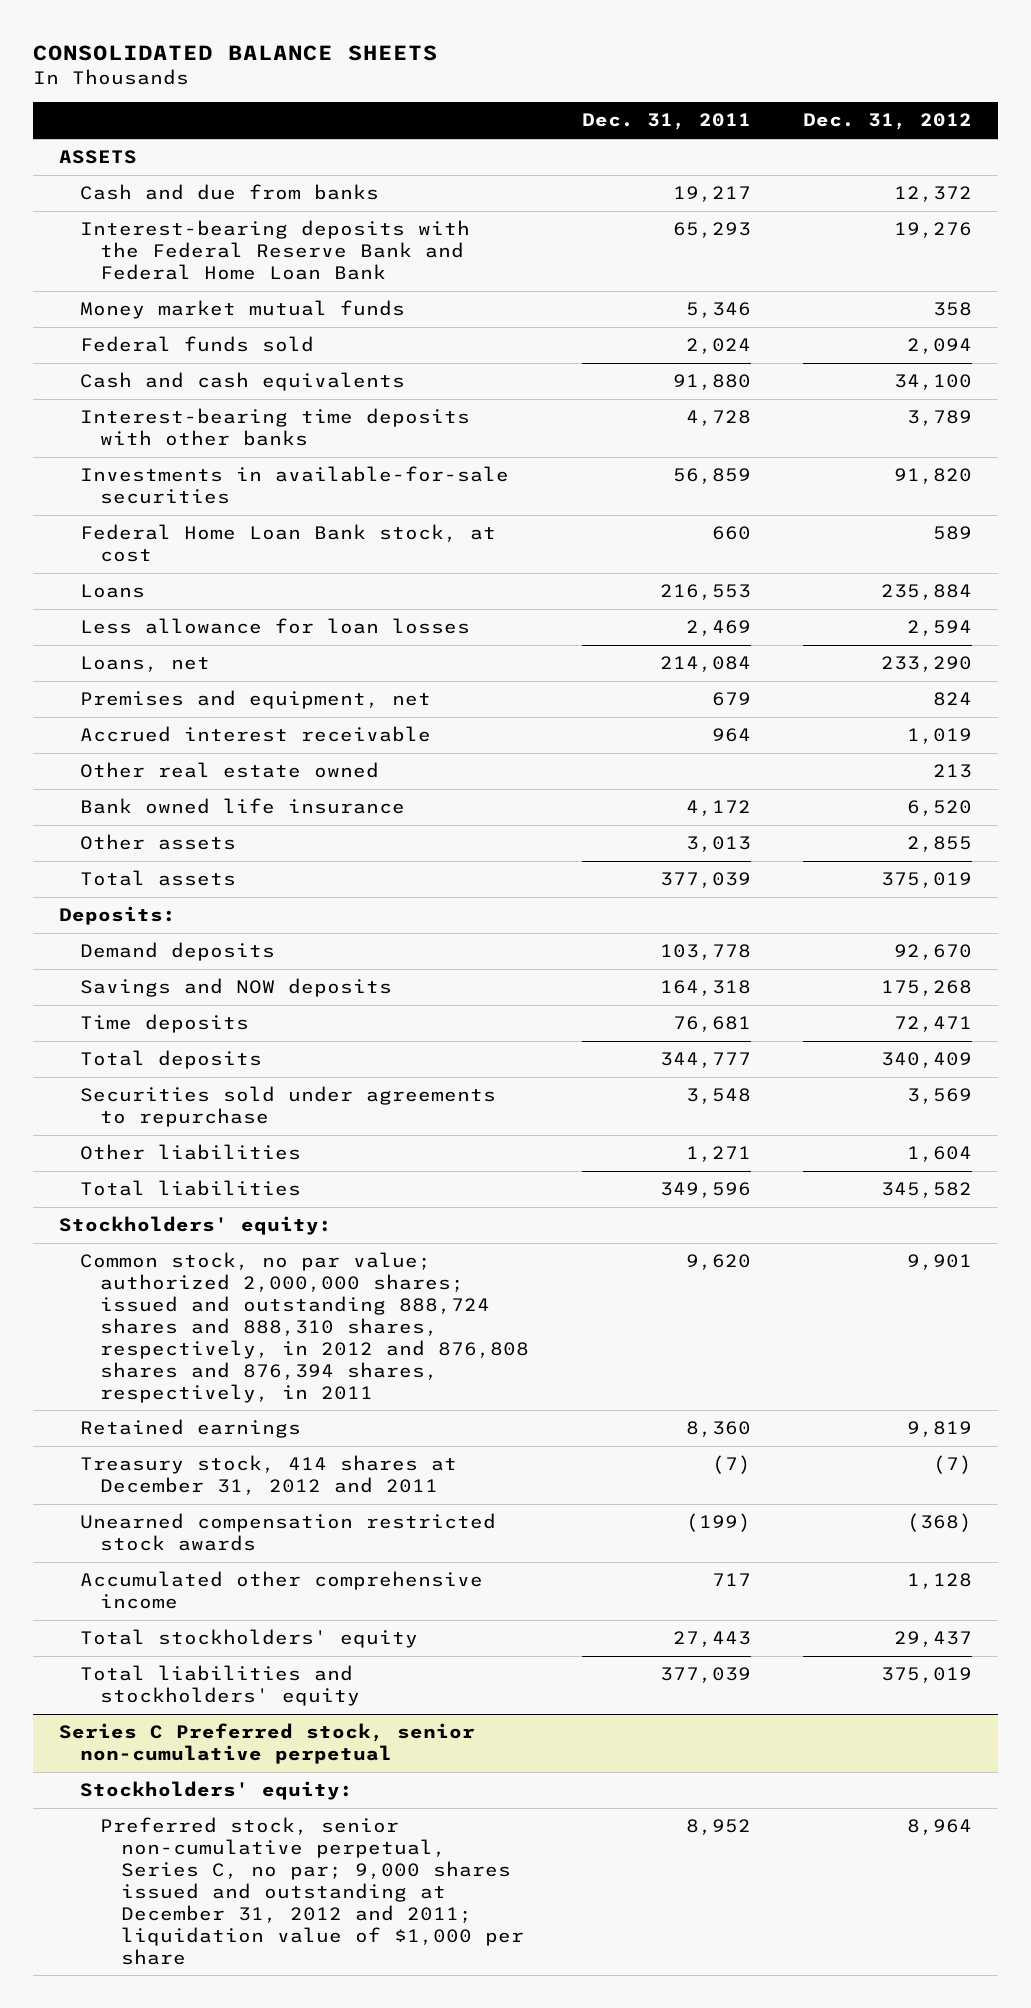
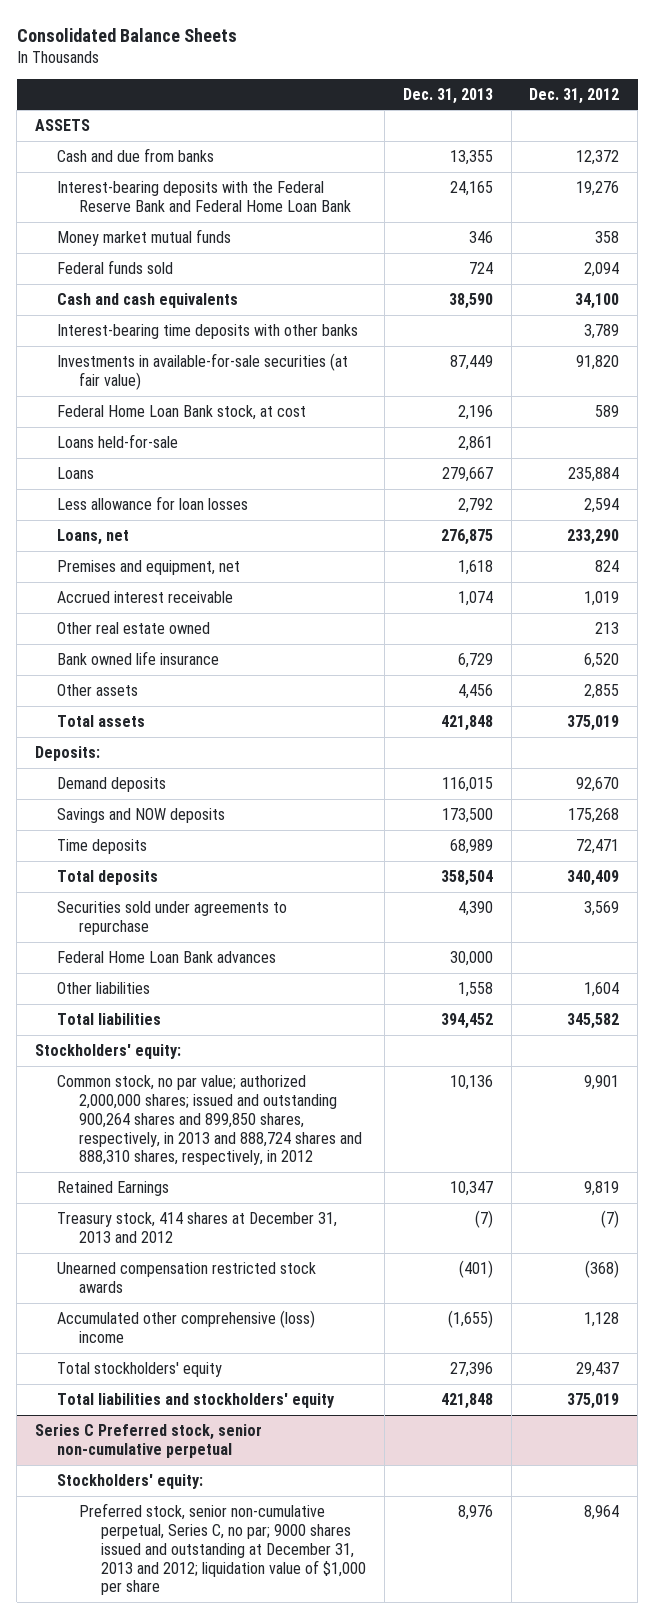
- CONSOLIDATED BALANCE SHEETS
+ Consolidated Balance Sheets
- | Dec. 31, 2011 | Dec. 31, 2012
+ | Dec. 31, 2013 | Dec. 31, 2012
- Investments in available-for-sale securities | 56,859 | 91,820
+ Investments in available-for-sale securities (at fair value) | 87,449 | 91,820
+ Loans held-for-sale | 2,861 |
+ Federal Home Loan Bank advances | 30,000 |
- Common stock, no par value; authorized 2,000,000 shares; issued and outstanding 888,724 shares and 888,310 shares, respectively, in 2012 and 876,808 shares and 876,394 shares, respectively, in 2011 | 9,620 | 9,901
- Retained earnings | 8,360 | 9,819
- Treasury stock, 414 shares at December 31, 2012 and 2011 | (7) | (7)
+ Common stock, no par value; authorized 2,000,000 shares; issued and outstanding 900,264 shares and 899,850 shares, respectively, in 2013 and 888,724 shares and 888,310 shares, respectively, in 2012 | 10,136 | 9,901
+ Retained Earnings | 10,347 | 9,819
+ Treasury stock, 414 shares at December 31, 2013 and 2012 | (7) | (7)
- Accumulated other comprehensive income | 717 | 1,128
+ Accumulated other comprehensive (loss) income | (1,655) | 1,128
@ Series C Preferred stock, senior non-cumulative perpetual
- Preferred stock, senior non-cumulative perpetual, Series C, no par; 9,000 shares issued and outstanding at December 31, 2012 and 2011; liquidation value of $1,000 per share | 8,952 | 8,964
+ Preferred stock, senior non-cumulative perpetual, Series C, no par; 9000 shares issued and outstanding at December 31, 2013 and 2012; liquidation value of $1,000 per share | 8,976 | 8,964

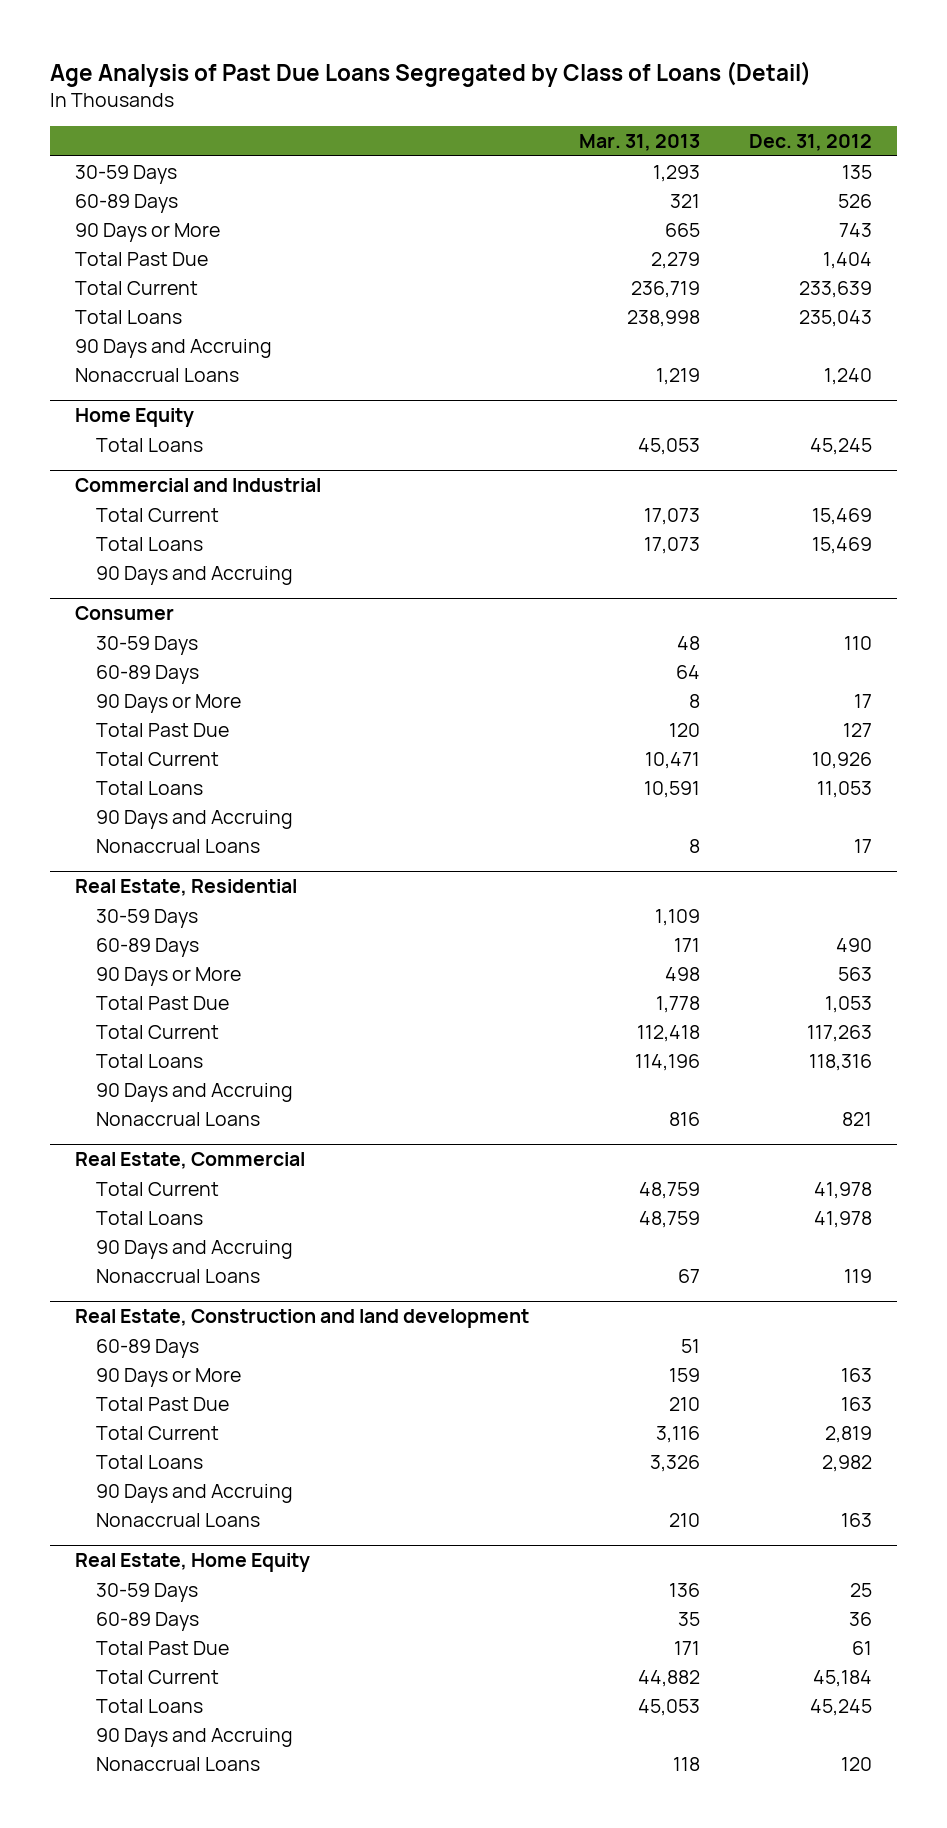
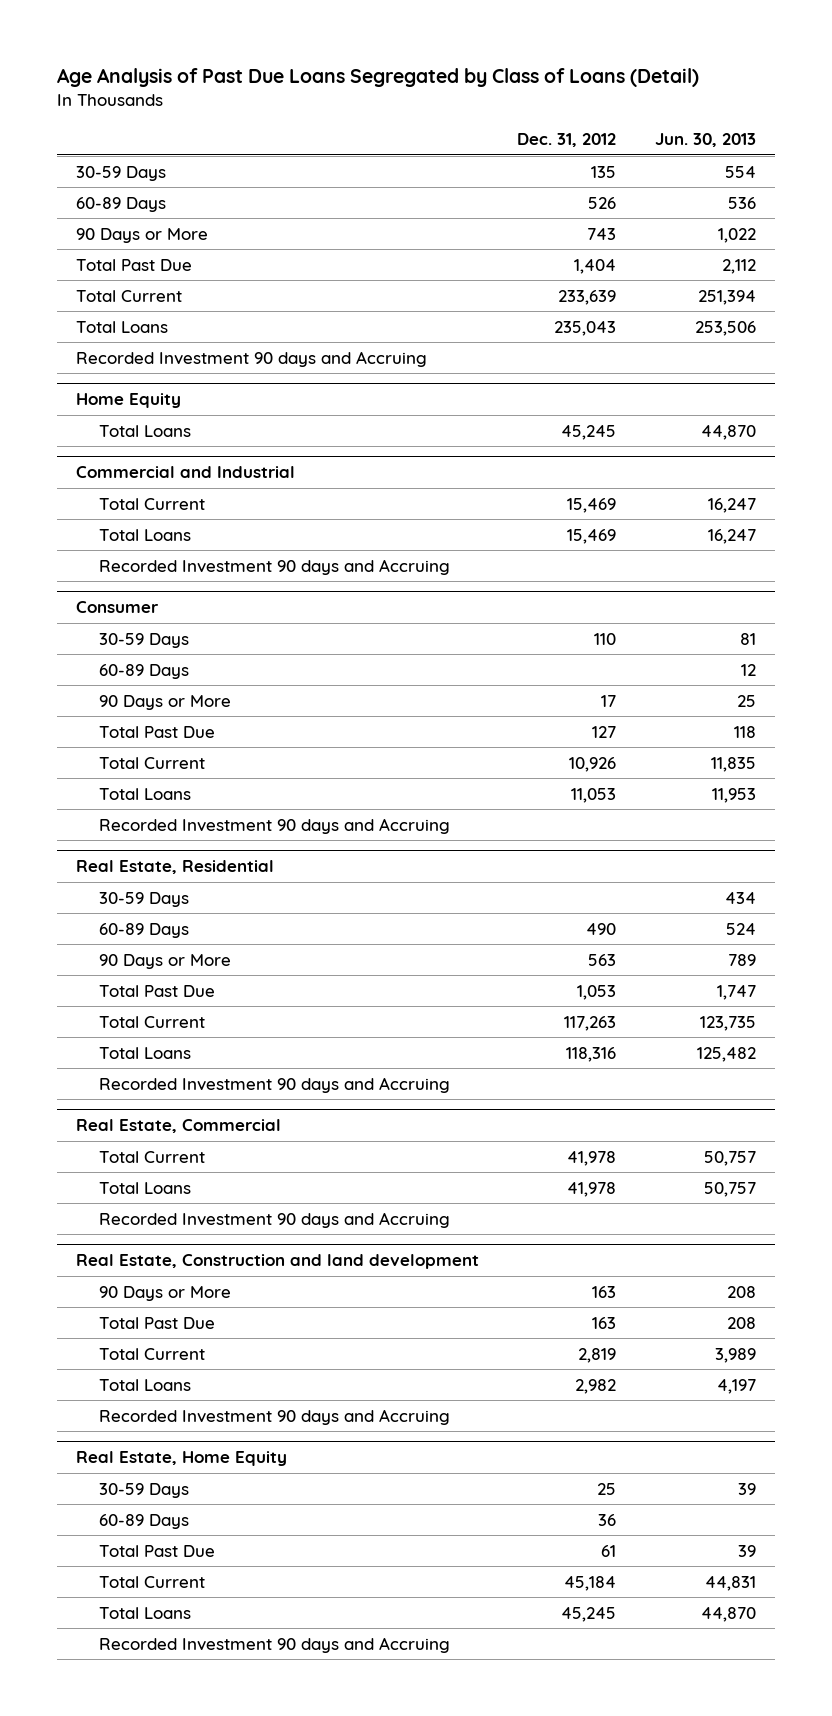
- | Mar. 31, 2013 | Dec. 31, 2012
+ | Dec. 31, 2012 | Jun. 30, 2013
- 90 Days and Accruing
- Nonaccrual Loans | 1,219 | 1,240
+ Recorded Investment 90 days and Accruing
@ Commercial and Industrial
- 90 Days and Accruing
+ Recorded Investment 90 days and Accruing
@ Consumer
- 90 Days and Accruing
- Nonaccrual Loans | 8 | 17
+ Recorded Investment 90 days and Accruing
@ Real Estate, Residential
- 90 Days and Accruing
- Nonaccrual Loans | 816 | 821
+ Recorded Investment 90 days and Accruing
@ Real Estate, Commercial
- 90 Days and Accruing
- Nonaccrual Loans | 67 | 119
+ Recorded Investment 90 days and Accruing
@ Real Estate, Construction and land development
- 60-89 Days | 51 |
- 90 Days and Accruing
- Nonaccrual Loans | 210 | 163
+ Recorded Investment 90 days and Accruing
@ Real Estate, Home Equity
- 90 Days and Accruing
- Nonaccrual Loans | 118 | 120
+ Recorded Investment 90 days and Accruing

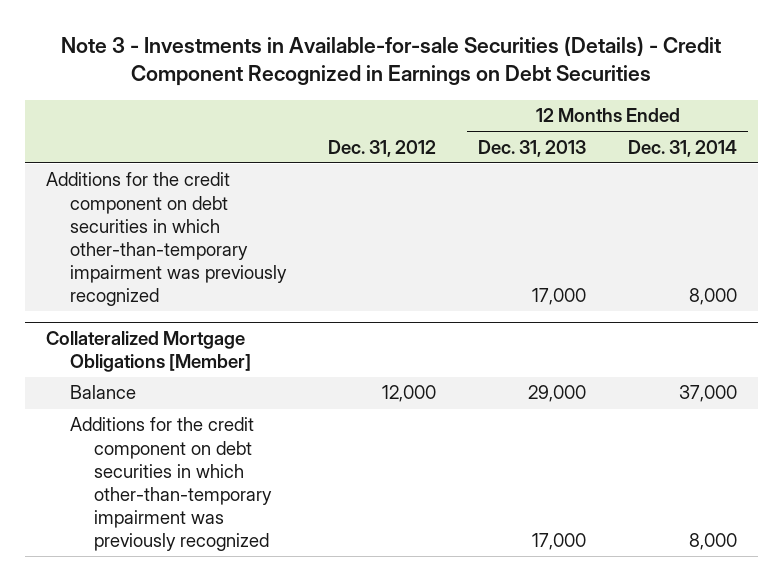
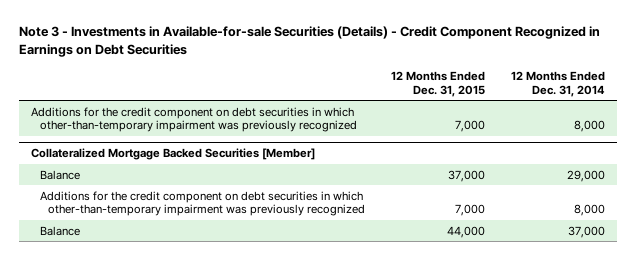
- | Dec. 31, 2012 | 12 Months Ended Dec. 31, 2013 | 12 Months Ended Dec. 31, 2014
+ | 12 Months Ended Dec. 31, 2015 | 12 Months Ended Dec. 31, 2014
- Collateralized Mortgage Obligations [Member]
- Balance | 12,000 | 29,000 | 37,000
+ Collateralized Mortgage Backed Securities [Member]
+ Balance | 37,000 | 29,000
+ Balance | 44,000 | 37,000

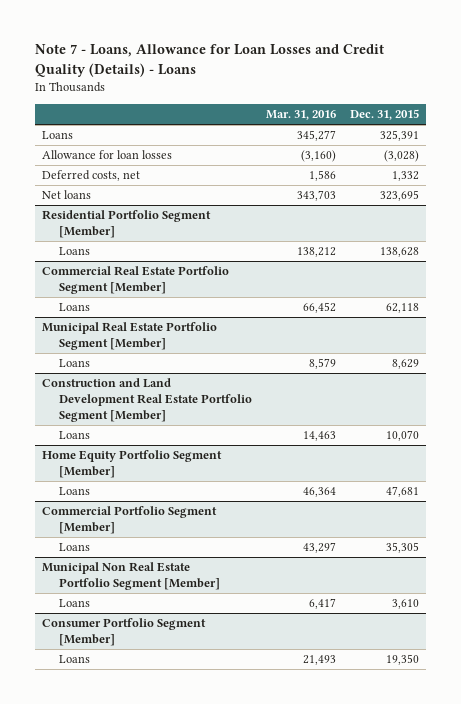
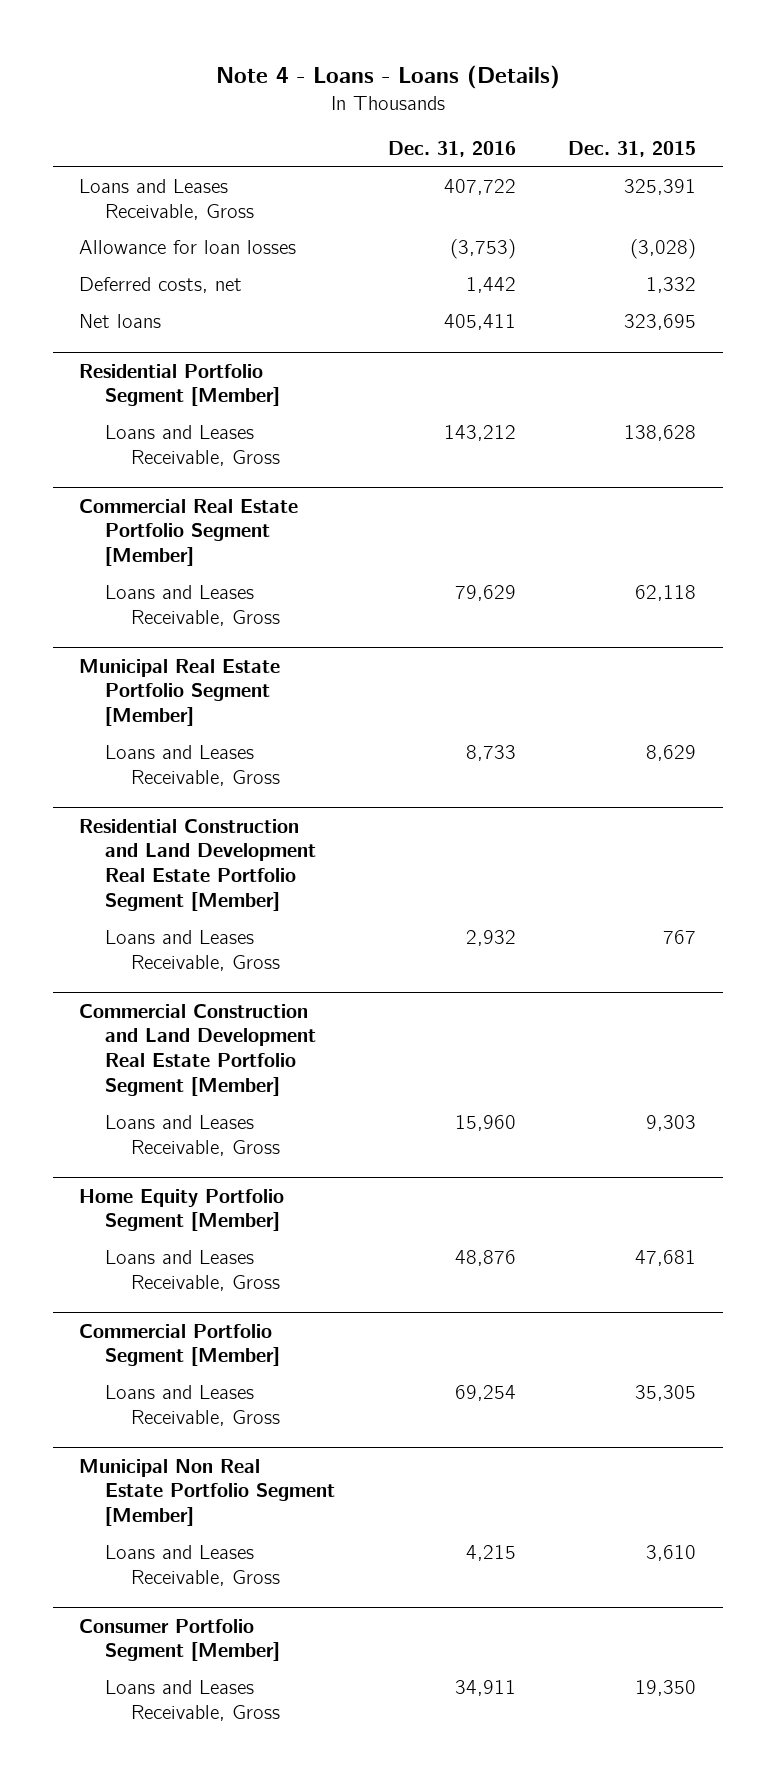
- Note 7 - Loans, Allowance for Loan Losses and Credit Quality (Details) - Loans
+ Note 4 - Loans - Loans (Details)
- | Mar. 31, 2016 | Dec. 31, 2015
+ | Dec. 31, 2016 | Dec. 31, 2015
- Loans | 345,277 | 325,391
+ Loans and Leases Receivable, Gross | 407,722 | 325,391
@ Residential Portfolio Segment [Member]
- Loans | 138,212 | 138,628
+ Loans and Leases Receivable, Gross | 143,212 | 138,628
@ Commercial Real Estate Portfolio Segment [Member]
- Loans | 66,452 | 62,118
+ Loans and Leases Receivable, Gross | 79,629 | 62,118
@ Municipal Real Estate Portfolio Segment [Member]
- Loans | 8,579 | 8,629
- Construction and Land Development Real Estate Portfolio Segment [Member]
- Loans | 14,463 | 10,070
@ Municipal Real Estate Portfolio Segment [Member]
+ Loans and Leases Receivable, Gross | 8,733 | 8,629
+ Residential Construction and Land Development Real Estate Portfolio Segment [Member]
+ Loans and Leases Receivable, Gross | 2,932 | 767
+ Commercial Construction and Land Development Real Estate Portfolio Segment [Member]
+ Loans and Leases Receivable, Gross | 15,960 | 9,303
@ Home Equity Portfolio Segment [Member]
- Loans | 46,364 | 47,681
+ Loans and Leases Receivable, Gross | 48,876 | 47,681
@ Commercial Portfolio Segment [Member]
- Loans | 43,297 | 35,305
+ Loans and Leases Receivable, Gross | 69,254 | 35,305
@ Municipal Non Real Estate Portfolio Segment [Member]
- Loans | 6,417 | 3,610
+ Loans and Leases Receivable, Gross | 4,215 | 3,610
@ Consumer Portfolio Segment [Member]
- Loans | 21,493 | 19,350
+ Loans and Leases Receivable, Gross | 34,911 | 19,350

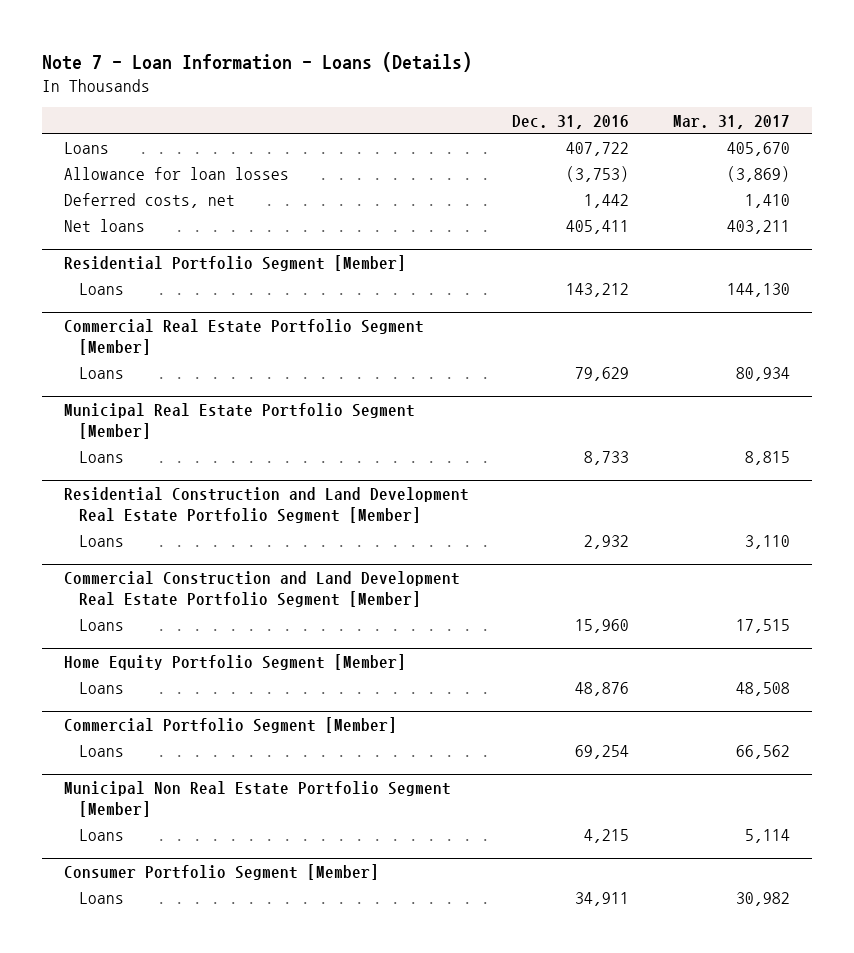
- Note 4 - Loans - Loans (Details)
+ Note 7 - Loan Information - Loans (Details)
- | Dec. 31, 2016 | Dec. 31, 2015
+ | Dec. 31, 2016 | Mar. 31, 2017
- Loans and Leases Receivable, Gross | 407,722 | 325,391
+ Loans | 407,722 | 405,670
@ Residential Portfolio Segment [Member]
- Loans and Leases Receivable, Gross | 143,212 | 138,628
+ Loans | 143,212 | 144,130
@ Commercial Real Estate Portfolio Segment [Member]
- Loans and Leases Receivable, Gross | 79,629 | 62,118
+ Loans | 79,629 | 80,934
@ Municipal Real Estate Portfolio Segment [Member]
- Loans and Leases Receivable, Gross | 8,733 | 8,629
+ Loans | 8,733 | 8,815
@ Residential Construction and Land Development Real Estate Portfolio Segment [Member]
- Loans and Leases Receivable, Gross | 2,932 | 767
+ Loans | 2,932 | 3,110
@ Commercial Construction and Land Development Real Estate Portfolio Segment [Member]
- Loans and Leases Receivable, Gross | 15,960 | 9,303
+ Loans | 15,960 | 17,515
@ Home Equity Portfolio Segment [Member]
- Loans and Leases Receivable, Gross | 48,876 | 47,681
+ Loans | 48,876 | 48,508
@ Commercial Portfolio Segment [Member]
- Loans and Leases Receivable, Gross | 69,254 | 35,305
+ Loans | 69,254 | 66,562
@ Municipal Non Real Estate Portfolio Segment [Member]
- Loans and Leases Receivable, Gross | 4,215 | 3,610
+ Loans | 4,215 | 5,114
@ Consumer Portfolio Segment [Member]
- Loans and Leases Receivable, Gross | 34,911 | 19,350
+ Loans | 34,911 | 30,982

